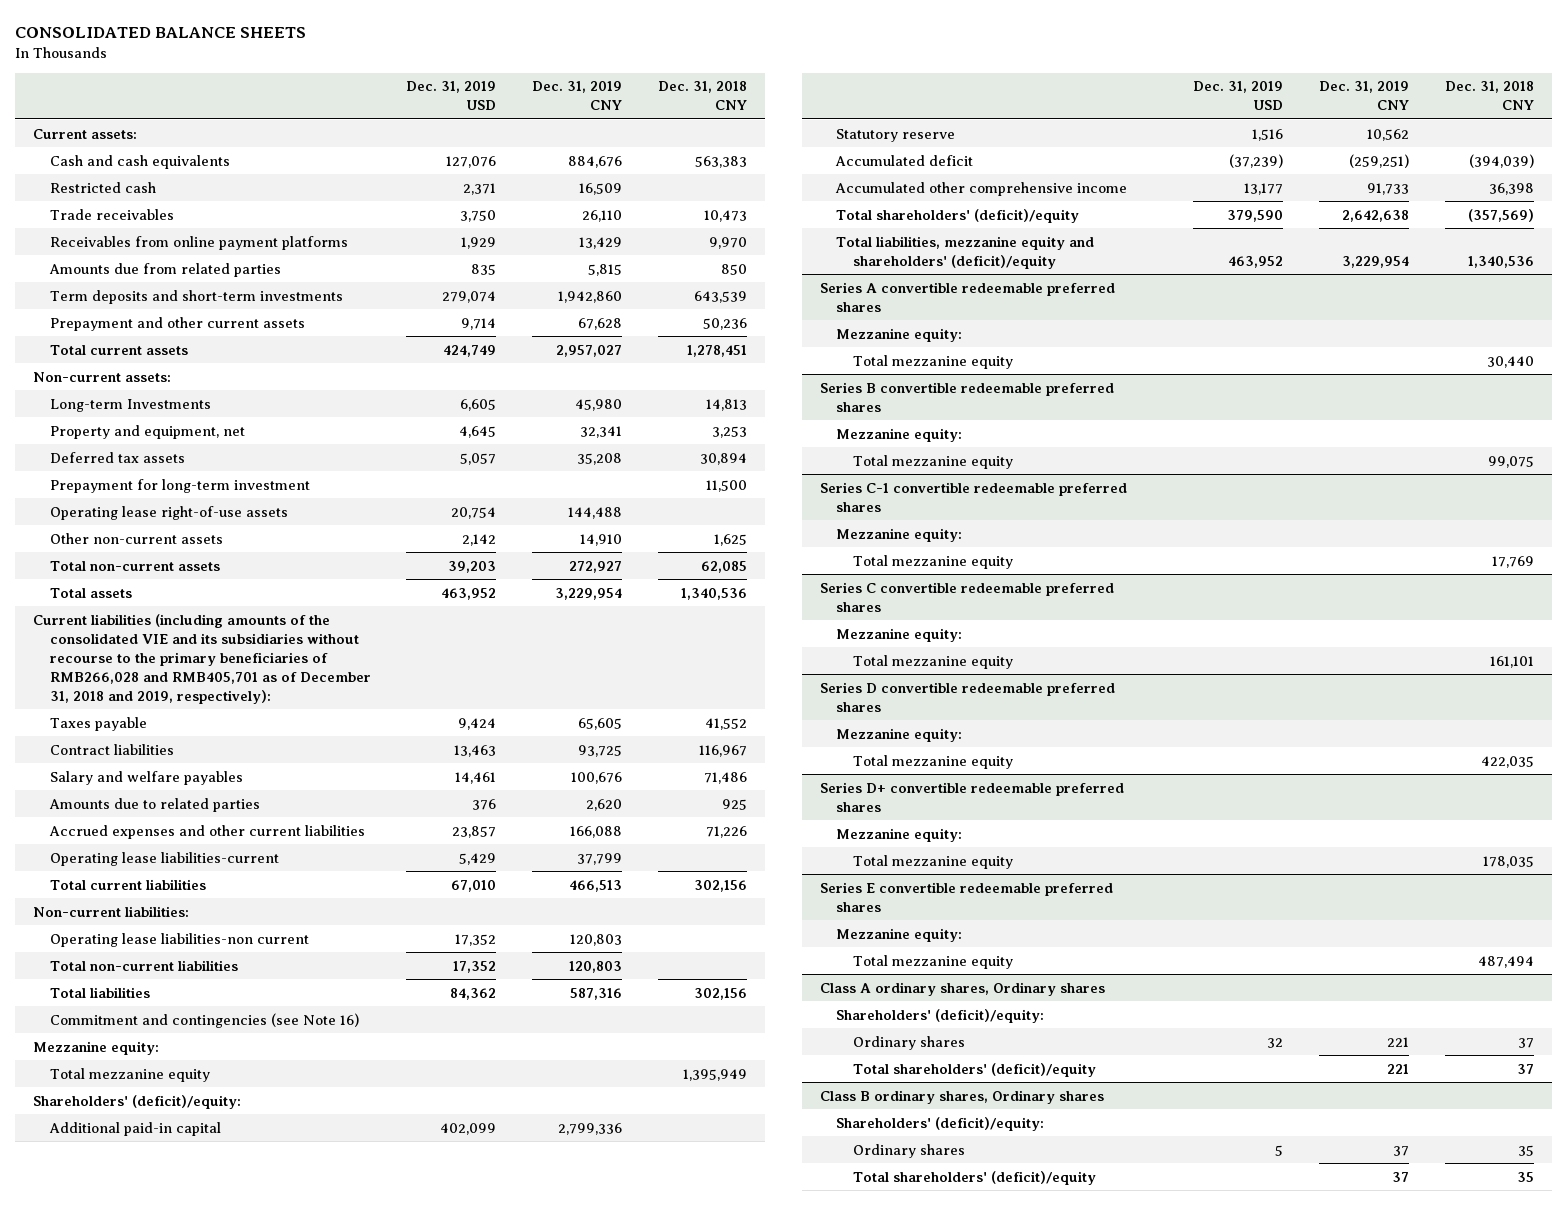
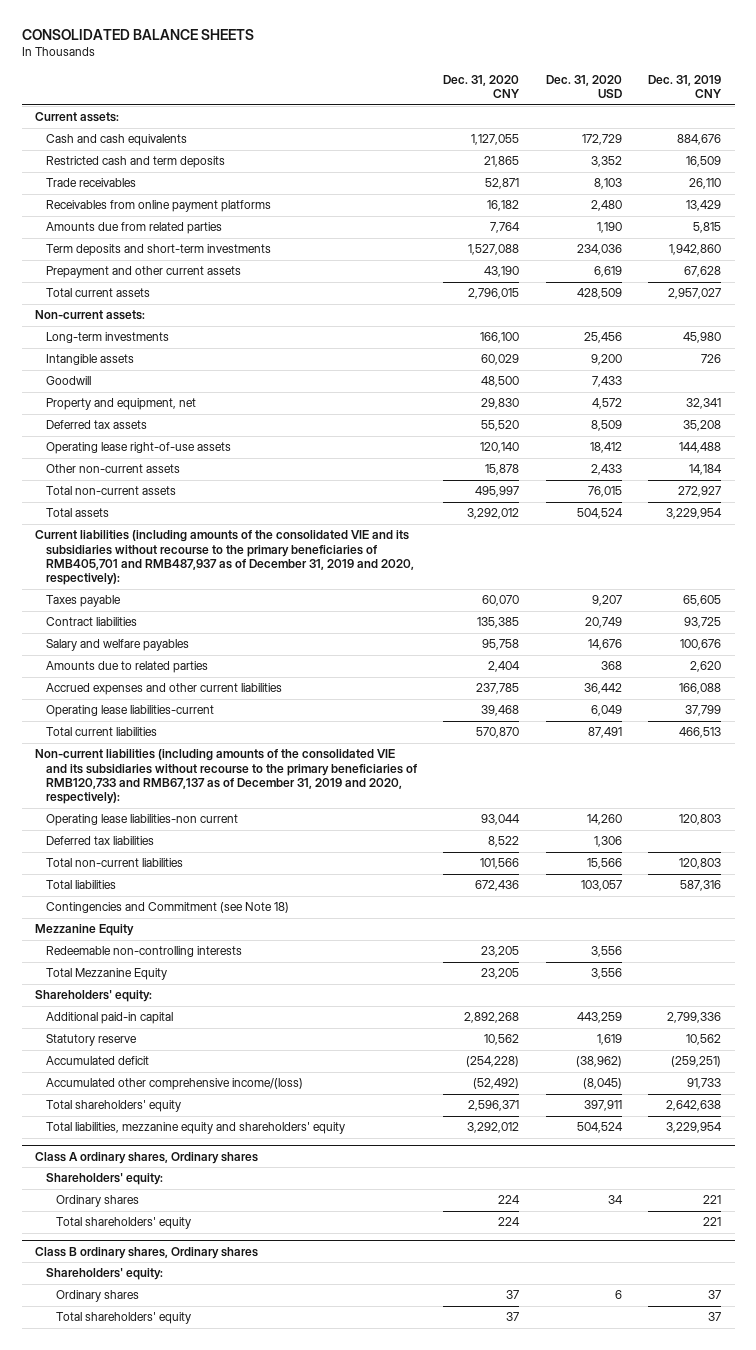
- | Dec. 31, 2019 USD | Dec. 31, 2019 CNY | Dec. 31, 2018 CNY
+ | Dec. 31, 2020 CNY | Dec. 31, 2020 USD | Dec. 31, 2019 CNY
- Restricted cash | 2,371 | 16,509 |
+ Restricted cash and term deposits | 21,865 | 3,352 | 16,509
- Long-term Investments | 6,605 | 45,980 | 14,813
+ Long-term investments | 166,100 | 25,456 | 45,980
+ Intangible assets | 60,029 | 9,200 | 726
+ Goodwill | 48,500 | 7,433 |
- Prepayment for long-term investment | | | 11,500
- Other non-current assets | 2,142 | 14,910 | 1,625
+ Other non-current assets | 15,878 | 2,433 | 14,184
- Current liabilities (including amounts of the consolidated VIE and its subsidiaries without recourse to the primary beneficiaries of RMB266,028 and RMB405,701 as of December 31, 2018 and 2019, respectively):
+ Current liabilities (including amounts of the consolidated VIE and its subsidiaries without recourse to the primary beneficiaries of RMB405,701 and RMB487,937 as of December 31, 2019 and 2020, respectively):
- Non-current liabilities:
+ Non-current liabilities (including amounts of the consolidated VIE and its subsidiaries without recourse to the primary beneficiaries of RMB120,733 and RMB67,137 as of December 31, 2019 and 2020, respectively):
+ Deferred tax liabilities | 8,522 | 1,306 |
- Commitment and contingencies (see Note 16)
- Mezzanine equity:
- Total mezzanine equity | | | 1,395,949
- Shareholders' (deficit)/equity:
+ Contingencies and Commitment (see Note 18)
+ Mezzanine Equity
+ Redeemable non-controlling interests | 23,205 | 3,556 |
+ Total Mezzanine Equity | 23,205 | 3,556 |
+ Shareholders' equity:
- Accumulated other comprehensive income | 13,177 | 91,733 | 36,398
- Total shareholders' (deficit)/equity | 379,590 | 2,642,638 | (357,569)
- Total liabilities, mezzanine equity and shareholders' (deficit)/equity | 463,952 | 3,229,954 | 1,340,536
- Series A convertible redeemable preferred shares
- Mezzanine equity:
- Total mezzanine equity | | | 30,440
- Series B convertible redeemable preferred shares
- Mezzanine equity:
- Total mezzanine equity | | | 99,075
- Series C-1 convertible redeemable preferred shares
- Mezzanine equity:
- Total mezzanine equity | | | 17,769
- Series C convertible redeemable preferred shares
- Mezzanine equity:
- Total mezzanine equity | | | 161,101
- Series D convertible redeemable preferred shares
- Mezzanine equity:
- Total mezzanine equity | | | 422,035
- Series D+ convertible redeemable preferred shares
- Mezzanine equity:
- Total mezzanine equity | | | 178,035
- Series E convertible redeemable preferred shares
- Mezzanine equity:
- Total mezzanine equity | | | 487,494
+ Accumulated other comprehensive income/(loss) | (52,492) | (8,045) | 91,733
+ Total shareholders' equity | 2,596,371 | 397,911 | 2,642,638
+ Total liabilities, mezzanine equity and shareholders' equity | 3,292,012 | 504,524 | 3,229,954
@ Class A ordinary shares, Ordinary shares
- Shareholders' (deficit)/equity:
+ Shareholders' equity:
- Total shareholders' (deficit)/equity | | 221 | 37
+ Total shareholders' equity | 224 | | 221
@ Class B ordinary shares, Ordinary shares
- Shareholders' (deficit)/equity:
+ Shareholders' equity:
- Total shareholders' (deficit)/equity | | 37 | 35
+ Total shareholders' equity | 37 | | 37

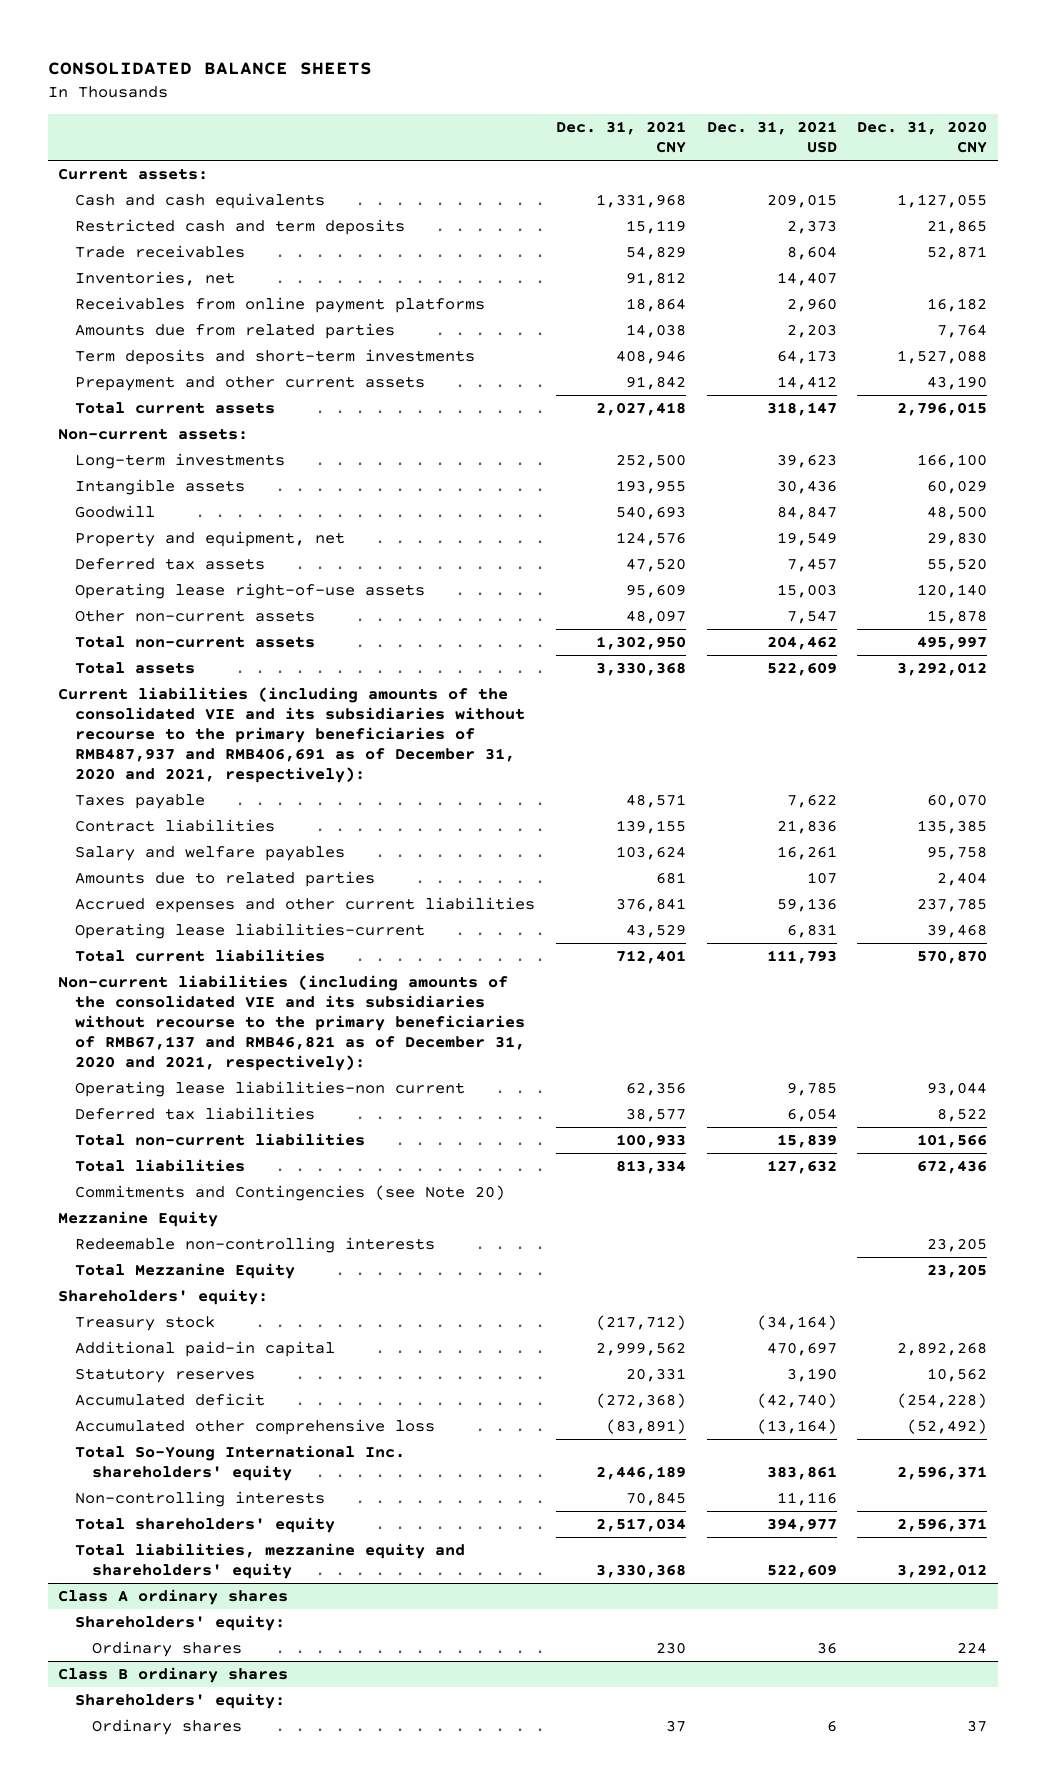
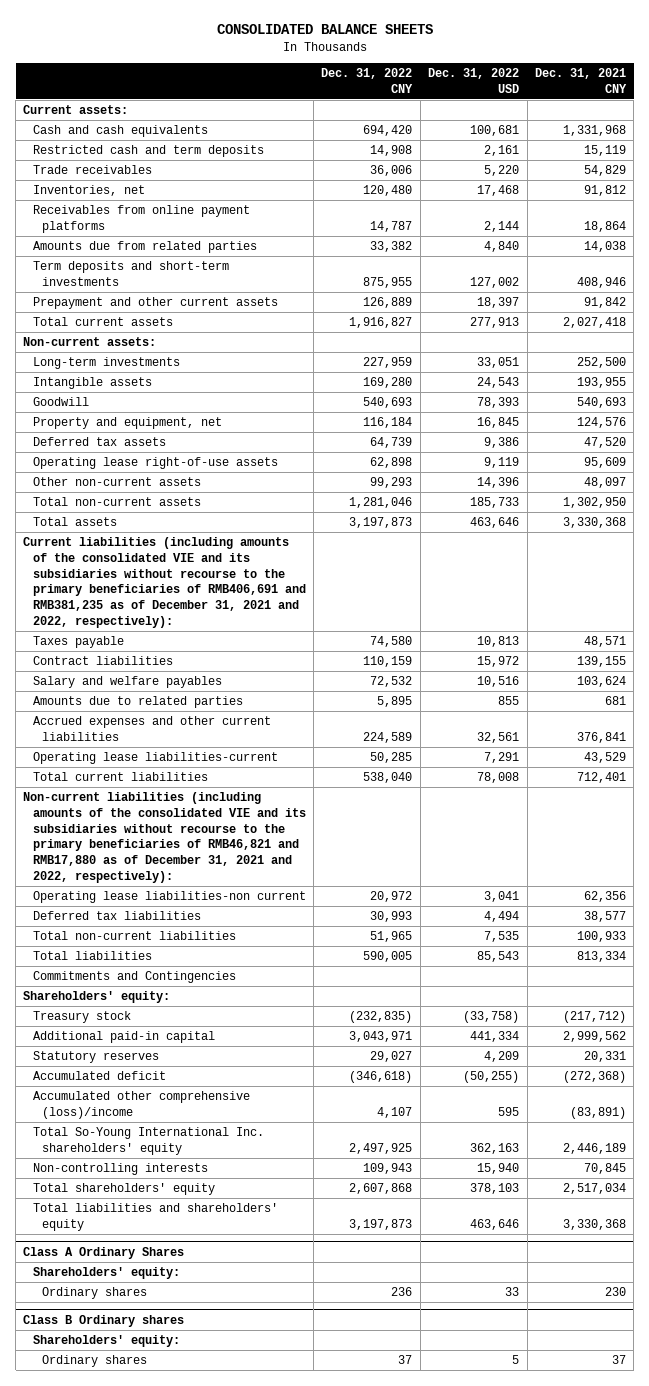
- | Dec. 31, 2021 CNY | Dec. 31, 2021 USD | Dec. 31, 2020 CNY
+ | Dec. 31, 2022 CNY | Dec. 31, 2022 USD | Dec. 31, 2021 CNY
- Current liabilities (including amounts of the consolidated VIE and its subsidiaries without recourse to the primary beneficiaries of RMB487,937 and RMB406,691 as of December 31, 2020 and 2021, respectively):
+ Current liabilities (including amounts of the consolidated VIE and its subsidiaries without recourse to the primary beneficiaries of RMB406,691 and RMB381,235 as of December 31, 2021 and 2022, respectively):
- Non-current liabilities (including amounts of the consolidated VIE and its subsidiaries without recourse to the primary beneficiaries of RMB67,137 and RMB46,821 as of December 31, 2020 and 2021, respectively):
+ Non-current liabilities (including amounts of the consolidated VIE and its subsidiaries without recourse to the primary beneficiaries of RMB46,821 and RMB17,880 as of December 31, 2021 and 2022, respectively):
- Commitments and Contingencies (see Note 20)
- Mezzanine Equity
- Redeemable non-controlling interests | | | 23,205
- Total Mezzanine Equity | | | 23,205
+ Commitments and Contingencies
- Accumulated other comprehensive loss | (83,891) | (13,164) | (52,492)
+ Accumulated other comprehensive (loss)/income | 4,107 | 595 | (83,891)
- Total liabilities, mezzanine equity and shareholders' equity | 3,330,368 | 522,609 | 3,292,012
- Class A ordinary shares
+ Total liabilities and shareholders' equity | 3,197,873 | 463,646 | 3,330,368
+ Class A Ordinary Shares
- Class B ordinary shares
+ Class B Ordinary shares

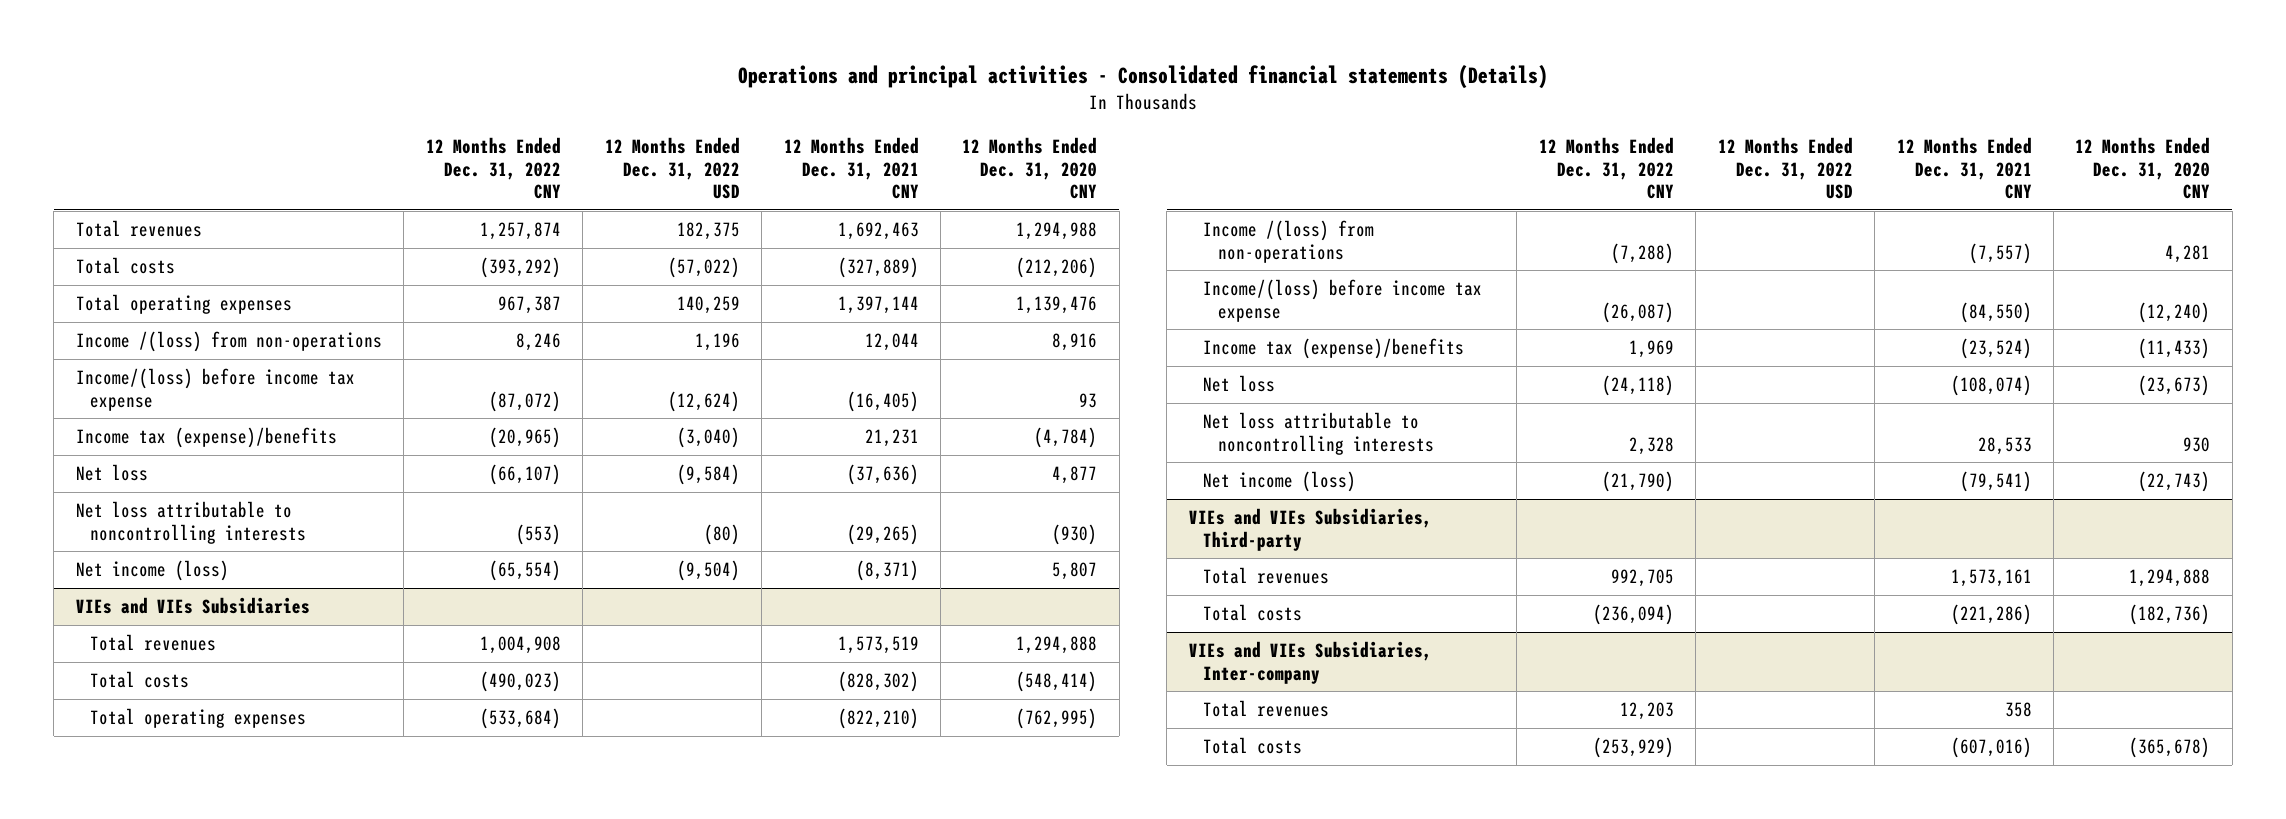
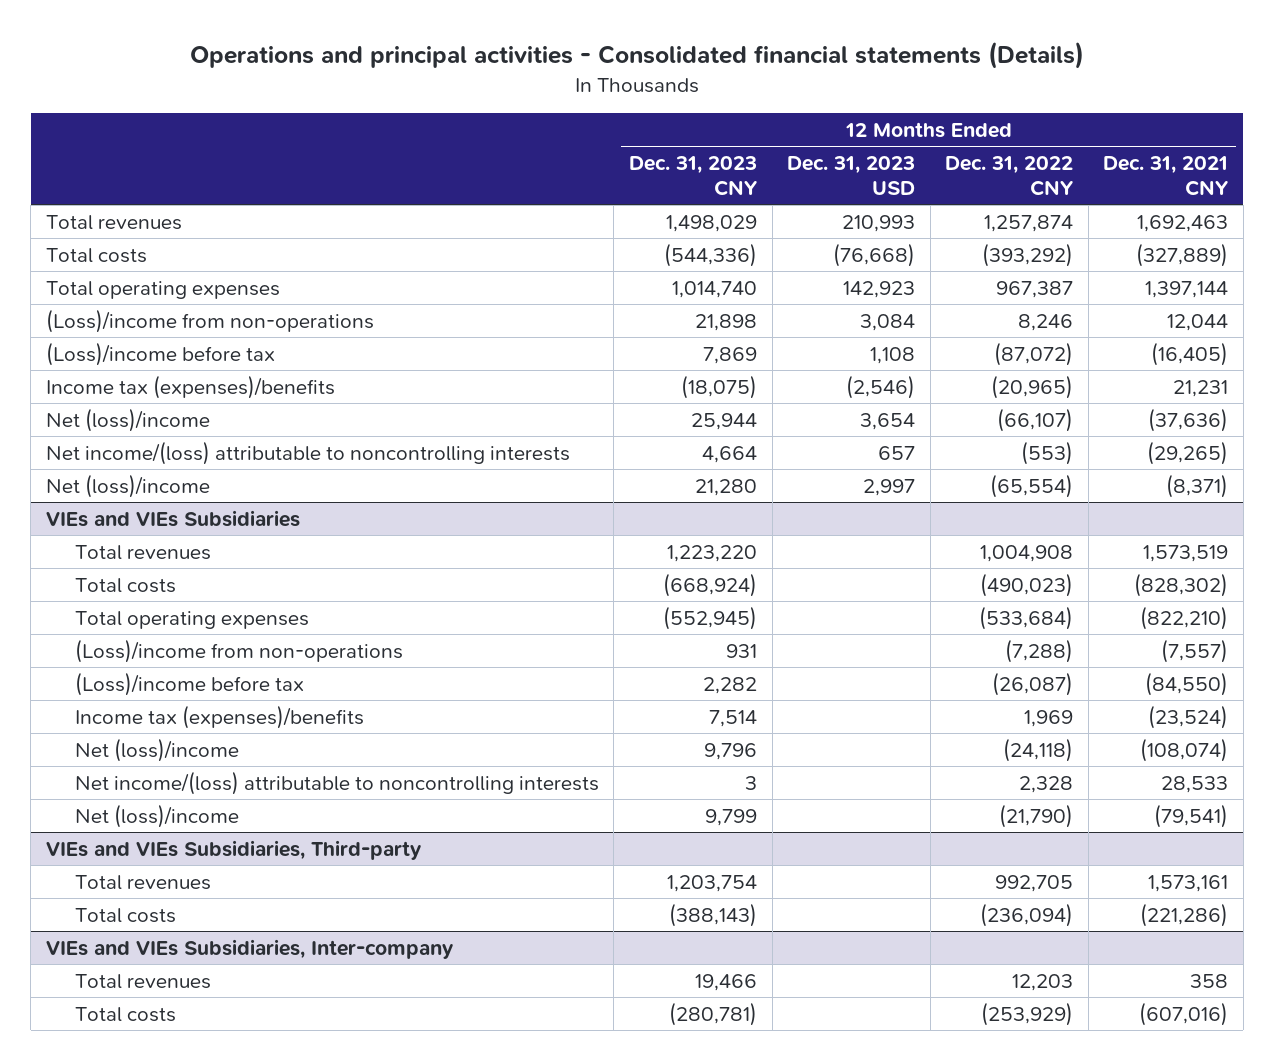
- | 12 Months Ended Dec. 31, 2022 CNY | 12 Months Ended Dec. 31, 2022 USD | 12 Months Ended Dec. 31, 2021 CNY | 12 Months Ended Dec. 31, 2020 CNY
+ | 12 Months Ended Dec. 31, 2023 CNY | 12 Months Ended Dec. 31, 2023 USD | 12 Months Ended Dec. 31, 2022 CNY | 12 Months Ended Dec. 31, 2021 CNY
- Income /(loss) from non-operations | 8,246 | 1,196 | 12,044 | 8,916
- Income/(loss) before income tax expense | (87,072) | (12,624) | (16,405) | 93
- Income tax (expense)/benefits | (20,965) | (3,040) | 21,231 | (4,784)
- Net loss | (66,107) | (9,584) | (37,636) | 4,877
- Net loss attributable to noncontrolling interests | (553) | (80) | (29,265) | (930)
- Net income (loss) | (65,554) | (9,504) | (8,371) | 5,807
+ (Loss)/income from non-operations | 21,898 | 3,084 | 8,246 | 12,044
+ (Loss)/income before tax | 7,869 | 1,108 | (87,072) | (16,405)
+ Income tax (expenses)/benefits | (18,075) | (2,546) | (20,965) | 21,231
+ Net (loss)/income | 25,944 | 3,654 | (66,107) | (37,636)
+ Net income/(loss) attributable to noncontrolling interests | 4,664 | 657 | (553) | (29,265)
+ Net (loss)/income | 21,280 | 2,997 | (65,554) | (8,371)
@ VIEs and VIEs Subsidiaries
- Income /(loss) from non-operations | (7,288) | | (7,557) | 4,281
- Income/(loss) before income tax expense | (26,087) | | (84,550) | (12,240)
- Income tax (expense)/benefits | 1,969 | | (23,524) | (11,433)
- Net loss | (24,118) | | (108,074) | (23,673)
- Net loss attributable to noncontrolling interests | 2,328 | | 28,533 | 930
- Net income (loss) | (21,790) | | (79,541) | (22,743)
+ (Loss)/income from non-operations | 931 | | (7,288) | (7,557)
+ (Loss)/income before tax | 2,282 | | (26,087) | (84,550)
+ Income tax (expenses)/benefits | 7,514 | | 1,969 | (23,524)
+ Net (loss)/income | 9,796 | | (24,118) | (108,074)
+ Net income/(loss) attributable to noncontrolling interests | 3 | | 2,328 | 28,533
+ Net (loss)/income | 9,799 | | (21,790) | (79,541)

